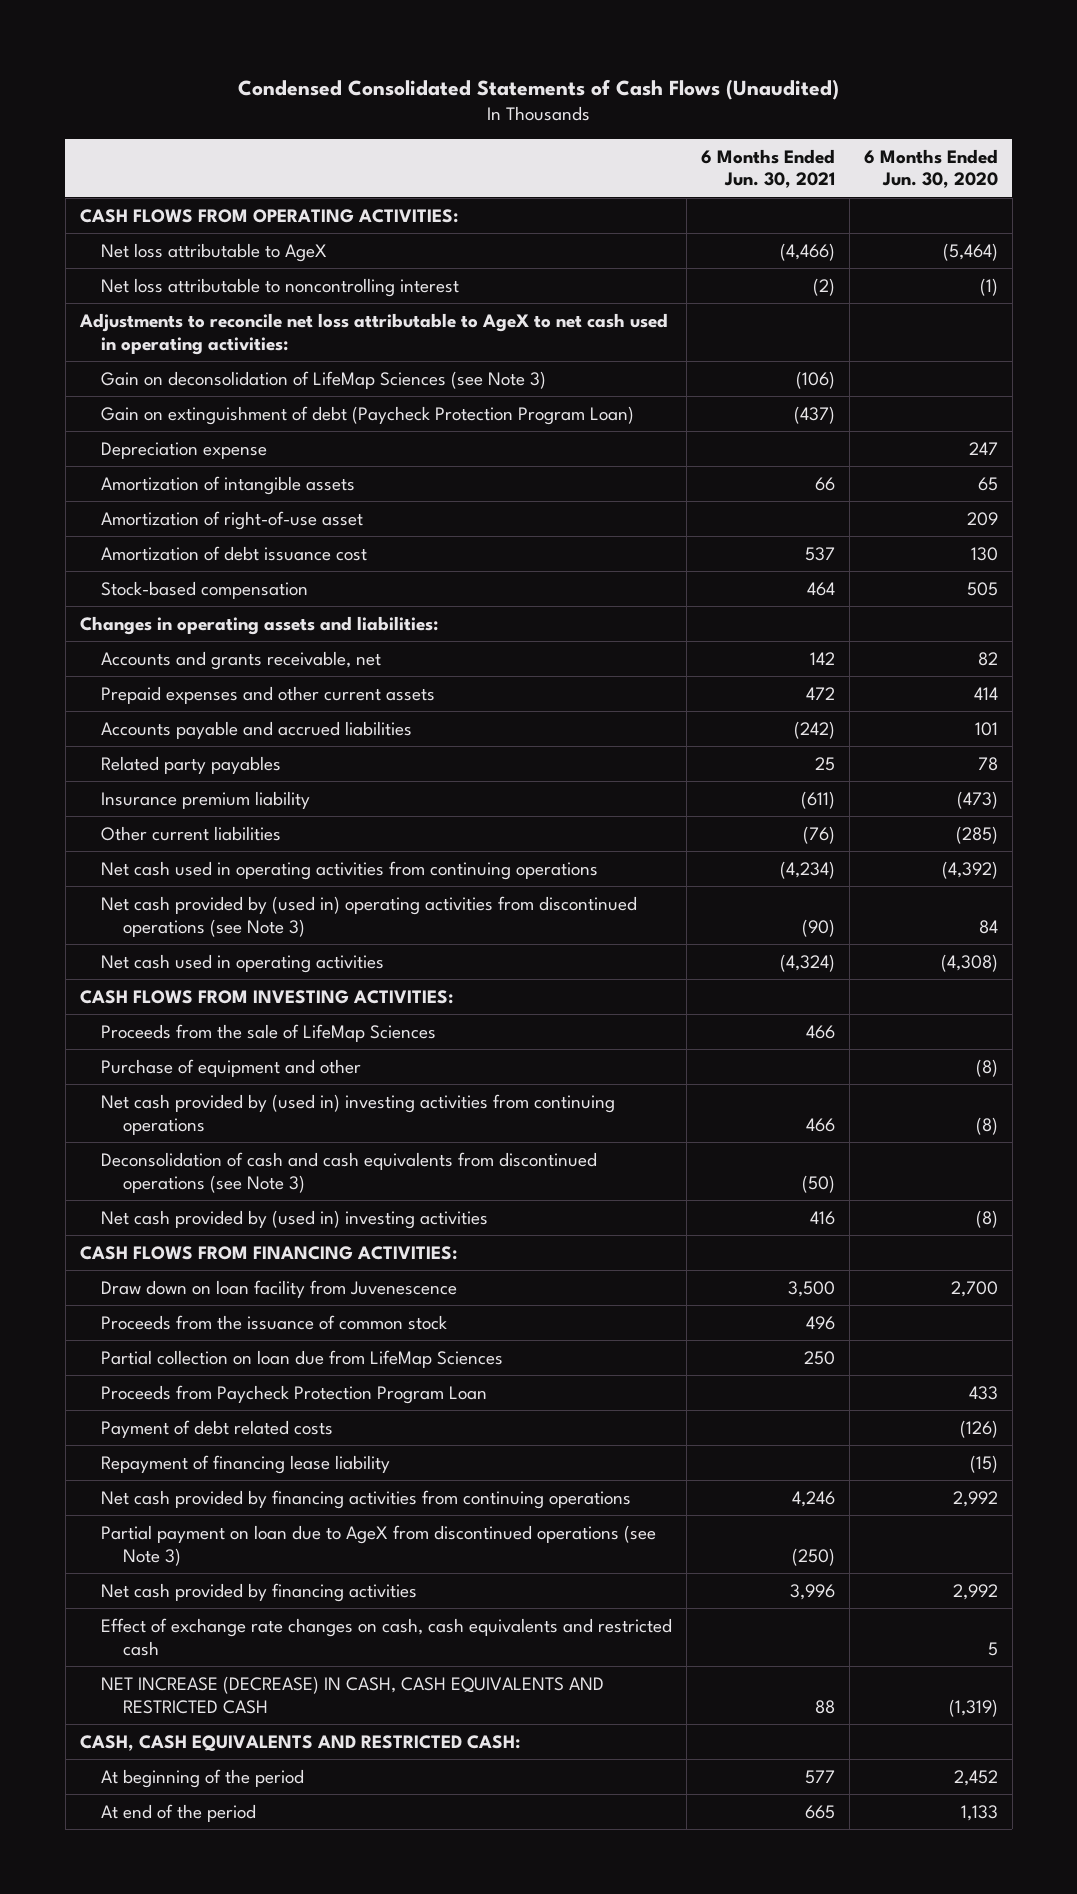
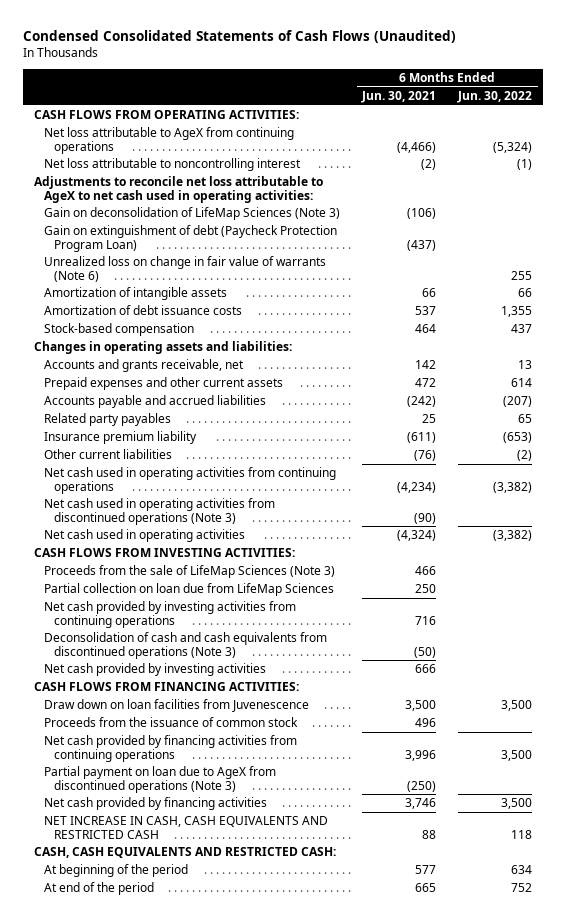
- | 6 Months Ended Jun. 30, 2021 | 6 Months Ended Jun. 30, 2020
+ | 6 Months Ended Jun. 30, 2021 | 6 Months Ended Jun. 30, 2022
- Net loss attributable to AgeX | (4,466) | (5,464)
+ Net loss attributable to AgeX from continuing operations | (4,466) | (5,324)
- Gain on deconsolidation of LifeMap Sciences (see Note 3) | (106) |
+ Gain on deconsolidation of LifeMap Sciences (Note 3) | (106) |
- Depreciation expense | | 247
+ Unrealized loss on change in fair value of warrants (Note 6) | | 255
- Amortization of right-of-use asset | | 209
- Amortization of debt issuance cost | 537 | 130
+ Amortization of debt issuance costs | 537 | 1,355
- Net cash provided by (used in) operating activities from discontinued operations (see Note 3) | (90) | 84
+ Net cash used in operating activities from discontinued operations (Note 3) | (90) |
- Proceeds from the sale of LifeMap Sciences | 466 |
- Purchase of equipment and other | | (8)
- Net cash provided by (used in) investing activities from continuing operations | 466 | (8)
- Deconsolidation of cash and cash equivalents from discontinued operations (see Note 3) | (50) |
- Net cash provided by (used in) investing activities | 416 | (8)
+ Proceeds from the sale of LifeMap Sciences (Note 3) | 466 |
moved up: Partial collection on loan due from LifeMap Sciences | 250 |
+ Net cash provided by investing activities from continuing operations | 716 |
+ Deconsolidation of cash and cash equivalents from discontinued operations (Note 3) | (50) |
+ Net cash provided by investing activities | 666 |
- Draw down on loan facility from Juvenescence | 3,500 | 2,700
+ Draw down on loan facilities from Juvenescence | 3,500 | 3,500
- Proceeds from Paycheck Protection Program Loan | | 433
- Payment of debt related costs | | (126)
- Repayment of financing lease liability | | (15)
- Net cash provided by financing activities from continuing operations | 4,246 | 2,992
- Partial payment on loan due to AgeX from discontinued operations (see Note 3) | (250) |
- Net cash provided by financing activities | 3,996 | 2,992
- Effect of exchange rate changes on cash, cash equivalents and restricted cash | | 5
- NET INCREASE (DECREASE) IN CASH, CASH EQUIVALENTS AND RESTRICTED CASH | 88 | (1,319)
+ Net cash provided by financing activities from continuing operations | 3,996 | 3,500
+ Partial payment on loan due to AgeX from discontinued operations (Note 3) | (250) |
+ Net cash provided by financing activities | 3,746 | 3,500
+ NET INCREASE IN CASH, CASH EQUIVALENTS AND RESTRICTED CASH | 88 | 118

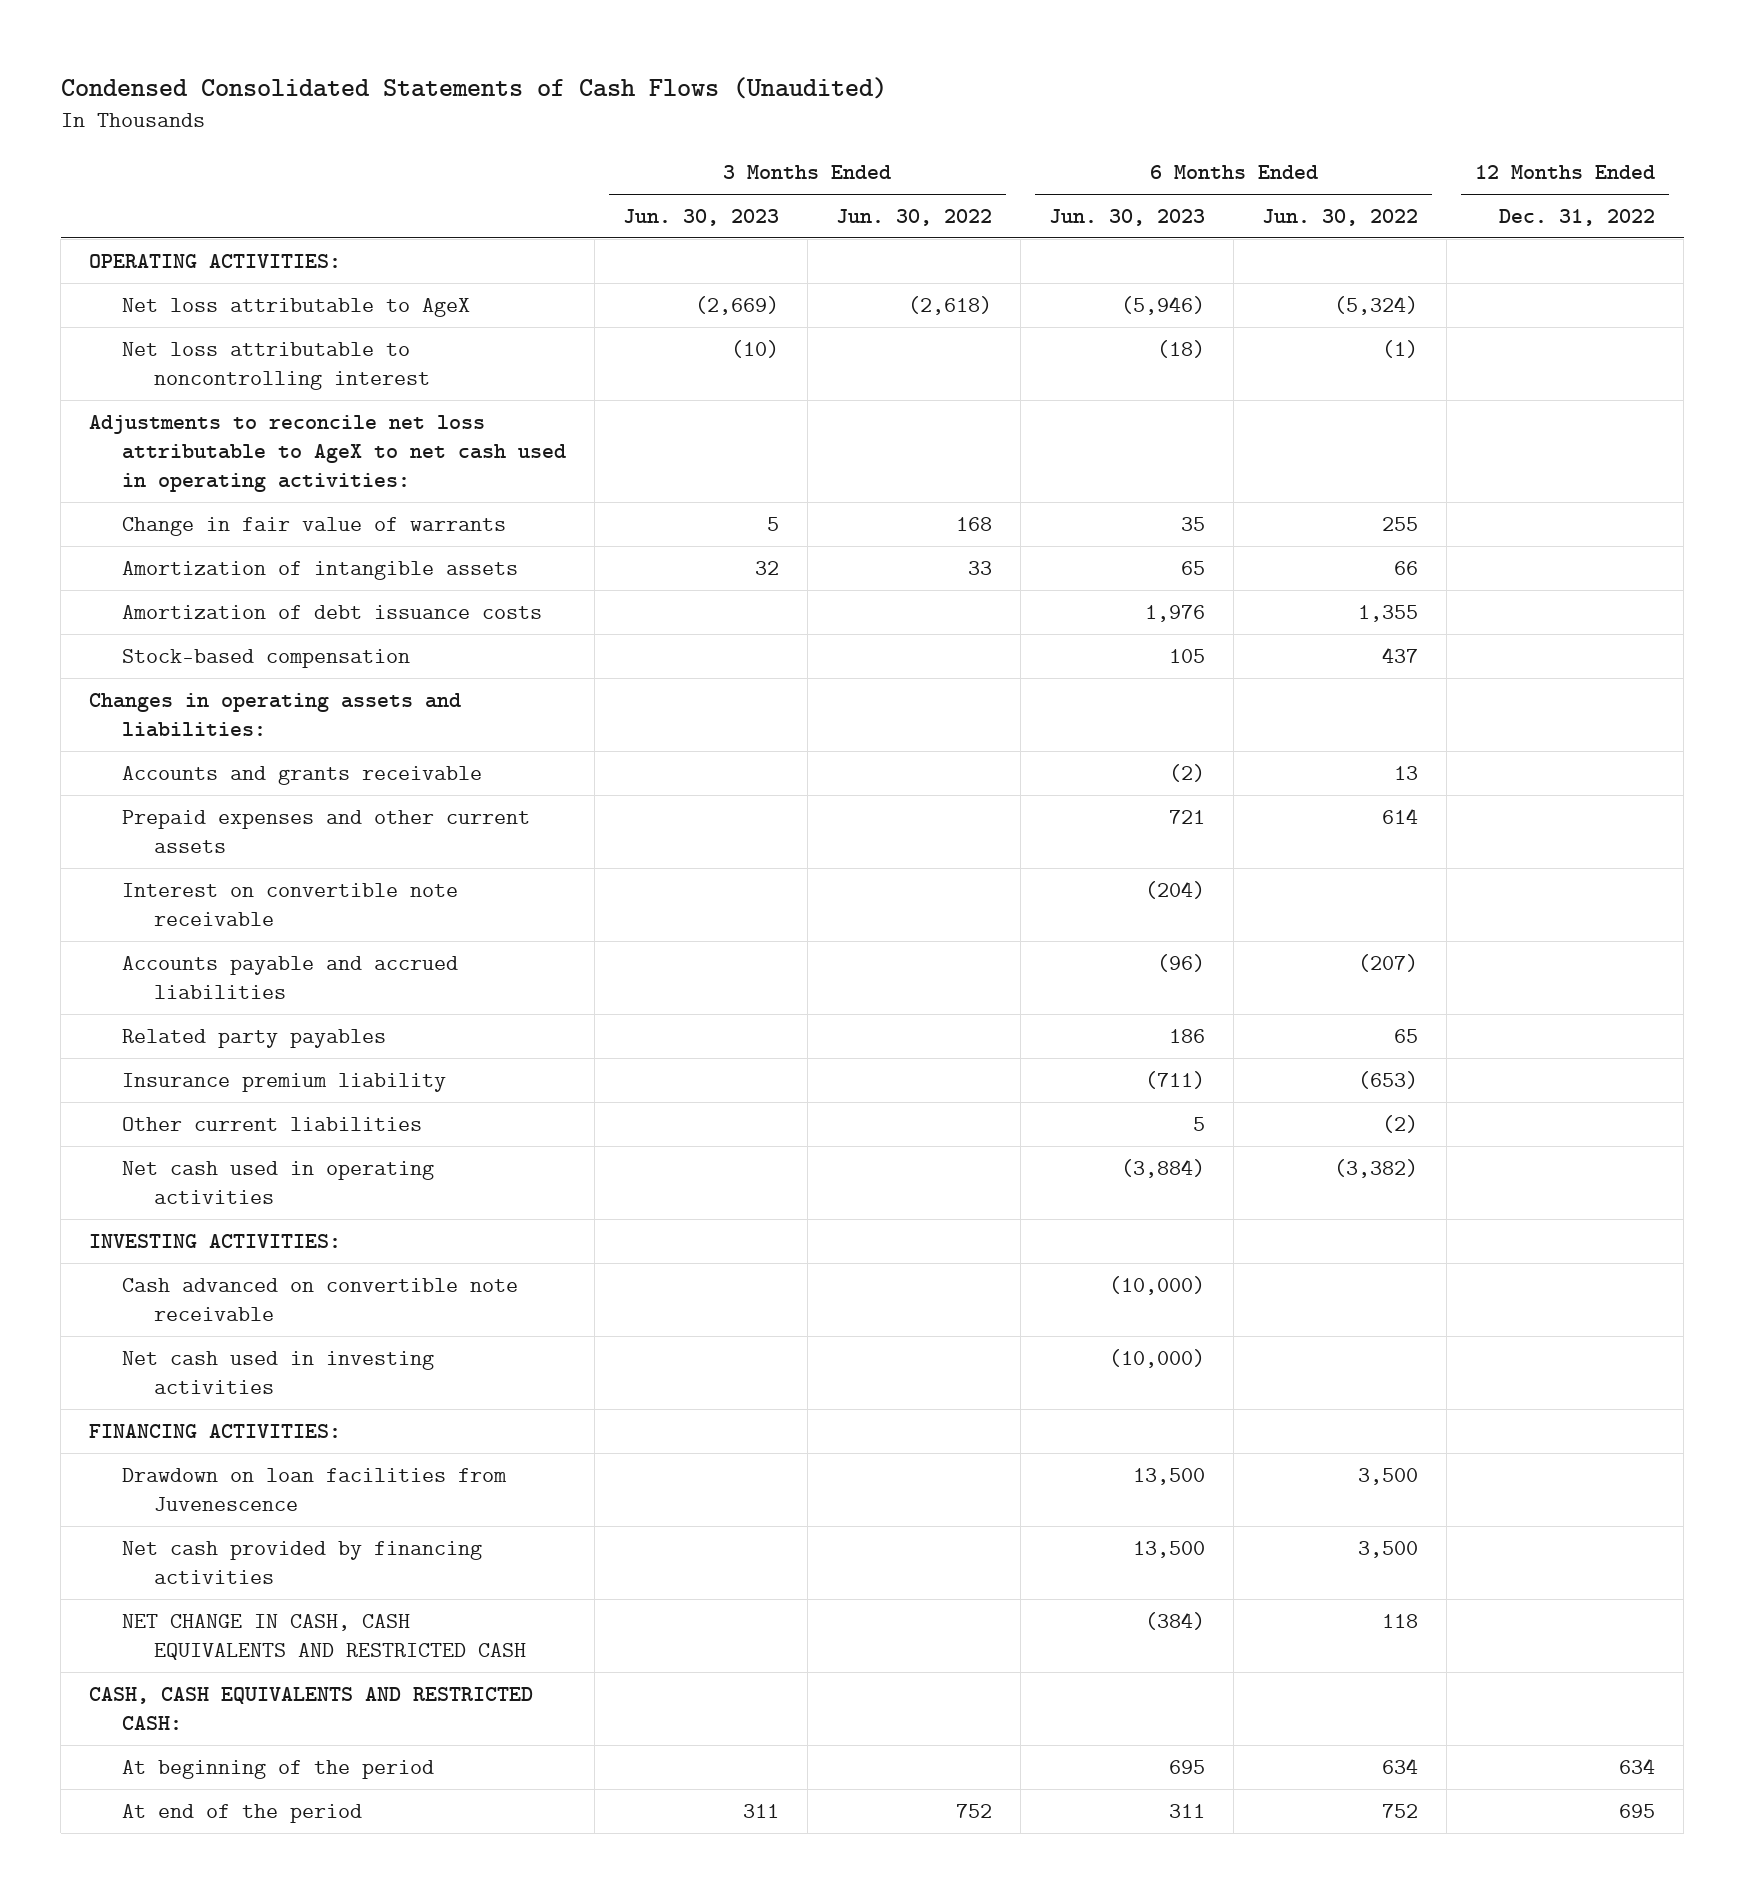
- | 6 Months Ended Jun. 30, 2021 | 6 Months Ended Jun. 30, 2022
+ | 3 Months Ended Jun. 30, 2023 | 3 Months Ended Jun. 30, 2022 | 6 Months Ended Jun. 30, 2023 | 6 Months Ended Jun. 30, 2022 | 12 Months Ended Dec. 31, 2022
- CASH FLOWS FROM OPERATING ACTIVITIES:
- Net loss attributable to AgeX from continuing operations | (4,466) | (5,324)
+ OPERATING ACTIVITIES:
+ Net loss attributable to AgeX | (2,669) | (2,618) | (5,946) | (5,324) |
- Gain on deconsolidation of LifeMap Sciences (Note 3) | (106) |
- Gain on extinguishment of debt (Paycheck Protection Program Loan) | (437) |
- Unrealized loss on change in fair value of warrants (Note 6) | | 255
+ Change in fair value of warrants | 5 | 168 | 35 | 255 |
- Accounts and grants receivable, net | 142 | 13
+ Accounts and grants receivable | | | (2) | 13 |
+ Interest on convertible note receivable | | | (204) | |
- Net cash used in operating activities from continuing operations | (4,234) | (3,382)
- Net cash used in operating activities from discontinued operations (Note 3) | (90) |
- CASH FLOWS FROM INVESTING ACTIVITIES:
- Proceeds from the sale of LifeMap Sciences (Note 3) | 466 |
- Partial collection on loan due from LifeMap Sciences | 250 |
- Net cash provided by investing activities from continuing operations | 716 |
- Deconsolidation of cash and cash equivalents from discontinued operations (Note 3) | (50) |
- Net cash provided by investing activities | 666 |
- CASH FLOWS FROM FINANCING ACTIVITIES:
- Draw down on loan facilities from Juvenescence | 3,500 | 3,500
- Proceeds from the issuance of common stock | 496 |
- Net cash provided by financing activities from continuing operations | 3,996 | 3,500
- Partial payment on loan due to AgeX from discontinued operations (Note 3) | (250) |
+ INVESTING ACTIVITIES:
+ Cash advanced on convertible note receivable | | | (10,000) | |
+ Net cash used in investing activities | | | (10,000) | |
+ FINANCING ACTIVITIES:
+ Drawdown on loan facilities from Juvenescence | | | 13,500 | 3,500 |
- NET INCREASE IN CASH, CASH EQUIVALENTS AND RESTRICTED CASH | 88 | 118
+ NET CHANGE IN CASH, CASH EQUIVALENTS AND RESTRICTED CASH | | | (384) | 118 |

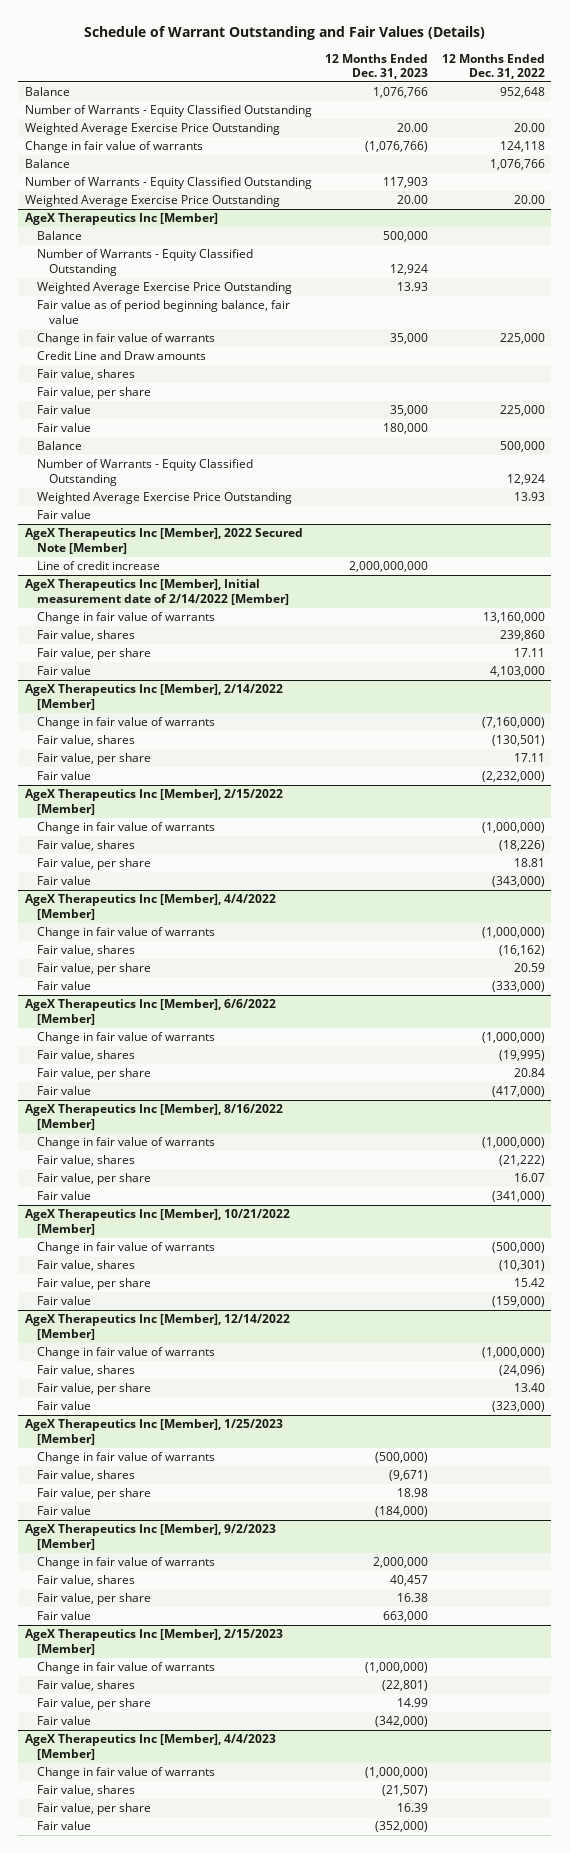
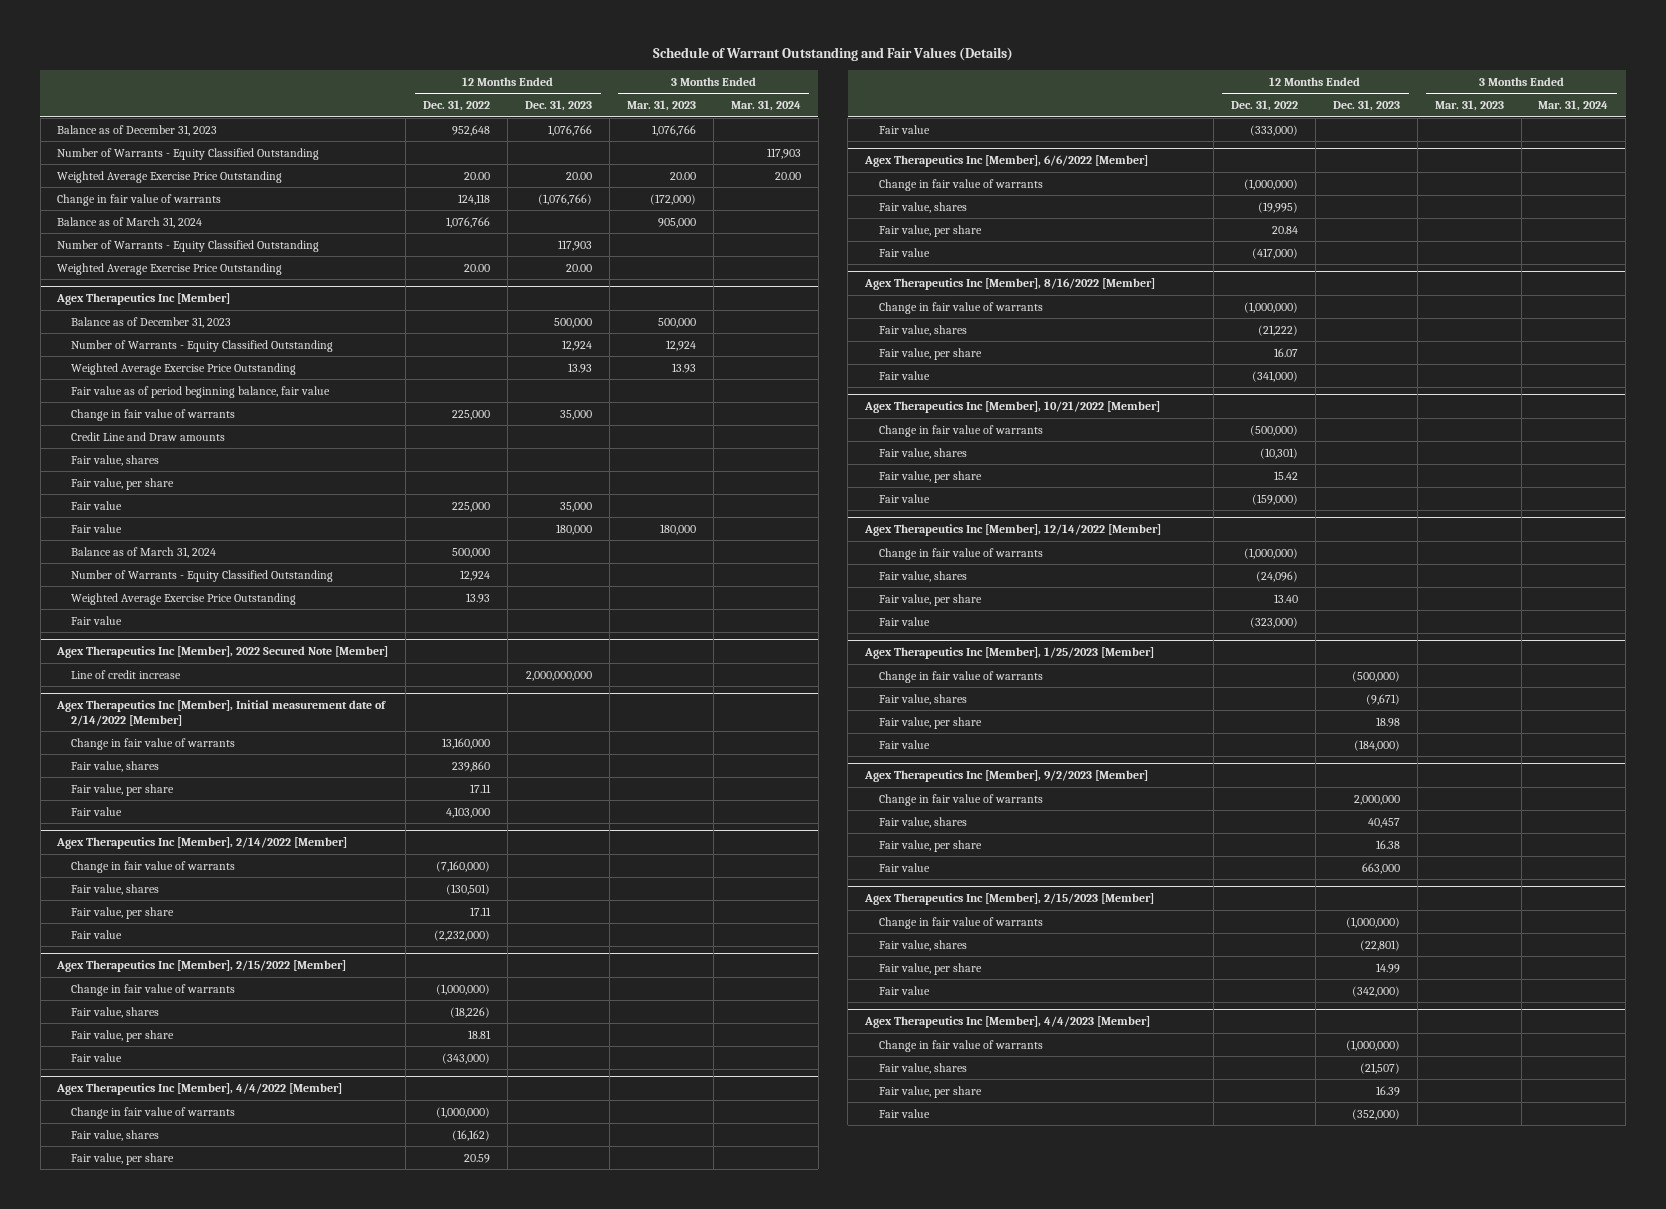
- | 12 Months Ended Dec. 31, 2023 | 12 Months Ended Dec. 31, 2022
+ | 12 Months Ended Dec. 31, 2022 | 12 Months Ended Dec. 31, 2023 | 3 Months Ended Mar. 31, 2023 | 3 Months Ended Mar. 31, 2024
- Balance | 1,076,766 | 952,648
+ Balance as of December 31, 2023 | 952,648 | 1,076,766 | 1,076,766 |
- Balance | | 1,076,766
+ Balance as of March 31, 2024 | 1,076,766 | | 905,000 |
- AgeX Therapeutics Inc [Member]
- Balance | 500,000 |
+ Agex Therapeutics Inc [Member]
+ Balance as of December 31, 2023 | | 500,000 | 500,000 |
- Balance | | 500,000
+ Balance as of March 31, 2024 | 500,000 | | |
- AgeX Therapeutics Inc [Member], 2022 Secured Note [Member]
+ Agex Therapeutics Inc [Member], 2022 Secured Note [Member]
- AgeX Therapeutics Inc [Member], Initial measurement date of 2/14/2022 [Member]
+ Agex Therapeutics Inc [Member], Initial measurement date of 2/14/2022 [Member]
- AgeX Therapeutics Inc [Member], 2/14/2022 [Member]
+ Agex Therapeutics Inc [Member], 2/14/2022 [Member]
- AgeX Therapeutics Inc [Member], 2/15/2022 [Member]
+ Agex Therapeutics Inc [Member], 2/15/2022 [Member]
- AgeX Therapeutics Inc [Member], 4/4/2022 [Member]
+ Agex Therapeutics Inc [Member], 4/4/2022 [Member]
- AgeX Therapeutics Inc [Member], 6/6/2022 [Member]
+ Agex Therapeutics Inc [Member], 6/6/2022 [Member]
- AgeX Therapeutics Inc [Member], 8/16/2022 [Member]
+ Agex Therapeutics Inc [Member], 8/16/2022 [Member]
- AgeX Therapeutics Inc [Member], 10/21/2022 [Member]
+ Agex Therapeutics Inc [Member], 10/21/2022 [Member]
- AgeX Therapeutics Inc [Member], 12/14/2022 [Member]
+ Agex Therapeutics Inc [Member], 12/14/2022 [Member]
- AgeX Therapeutics Inc [Member], 1/25/2023 [Member]
+ Agex Therapeutics Inc [Member], 1/25/2023 [Member]
- AgeX Therapeutics Inc [Member], 9/2/2023 [Member]
+ Agex Therapeutics Inc [Member], 9/2/2023 [Member]
- AgeX Therapeutics Inc [Member], 2/15/2023 [Member]
+ Agex Therapeutics Inc [Member], 2/15/2023 [Member]
- AgeX Therapeutics Inc [Member], 4/4/2023 [Member]
+ Agex Therapeutics Inc [Member], 4/4/2023 [Member]

